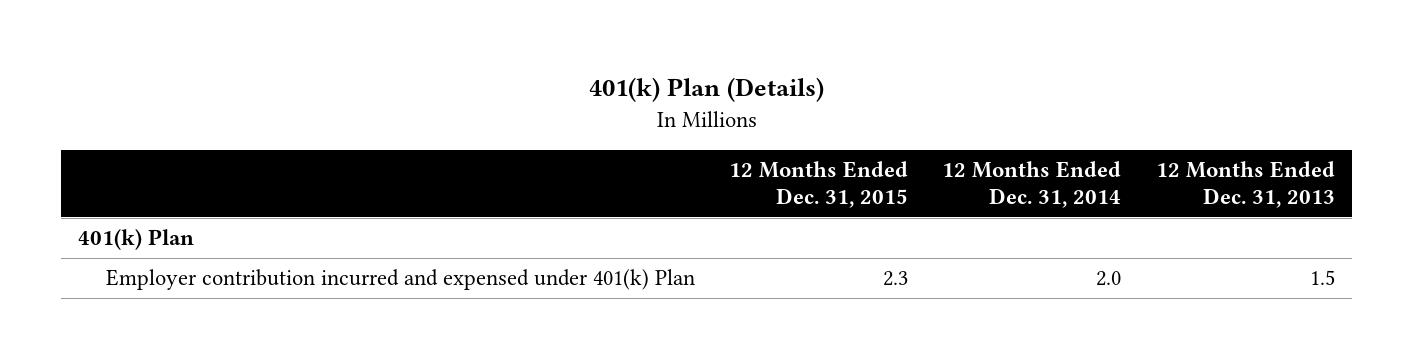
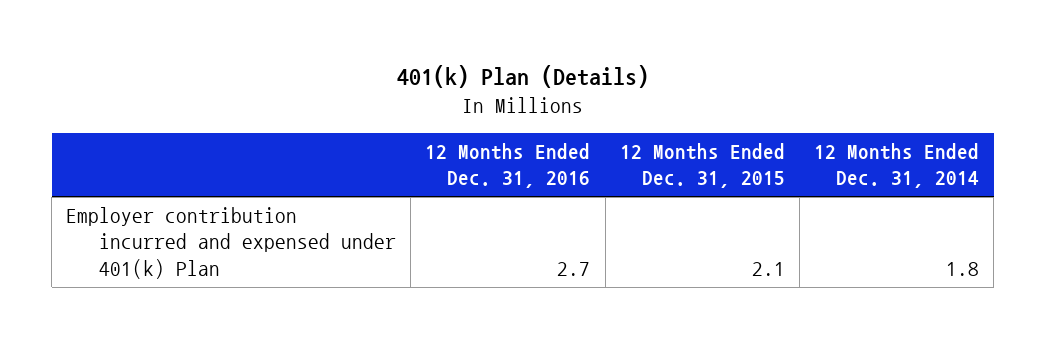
- | 12 Months Ended Dec. 31, 2015 | 12 Months Ended Dec. 31, 2014 | 12 Months Ended Dec. 31, 2013
+ | 12 Months Ended Dec. 31, 2016 | 12 Months Ended Dec. 31, 2015 | 12 Months Ended Dec. 31, 2014
- 401(k) Plan
- Employer contribution incurred and expensed under 401(k) Plan | 2.3 | 2.0 | 1.5
+ Employer contribution incurred and expensed under 401(k) Plan | 2.7 | 2.1 | 1.8

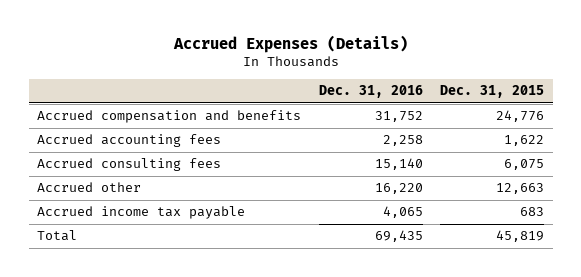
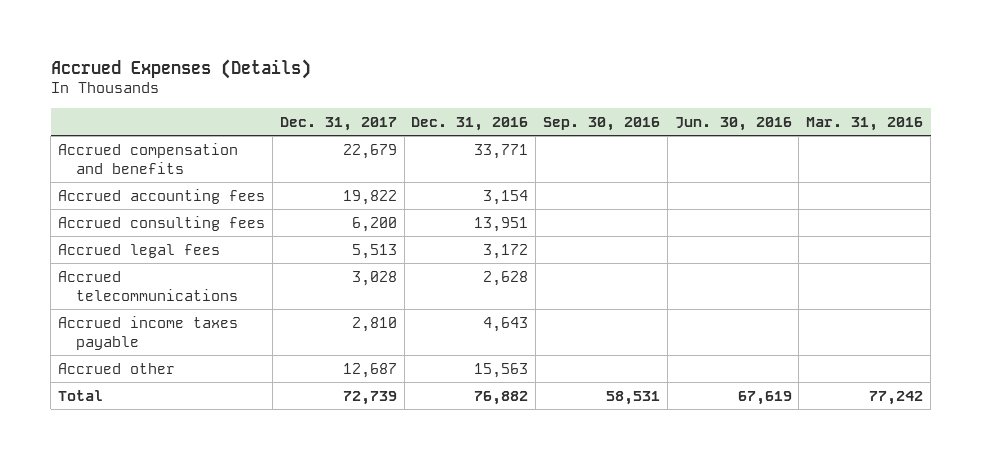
- | Dec. 31, 2016 | Dec. 31, 2015
+ | Dec. 31, 2017 | Dec. 31, 2016 | Sep. 30, 2016 | Jun. 30, 2016 | Mar. 31, 2016
- Accrued compensation and benefits | 31,752 | 24,776
- Accrued accounting fees | 2,258 | 1,622
- Accrued consulting fees | 15,140 | 6,075
- Accrued other | 16,220 | 12,663
- Accrued income tax payable | 4,065 | 683
- Total | 69,435 | 45,819
+ Accrued compensation and benefits | 22,679 | 33,771 | | |
+ Accrued accounting fees | 19,822 | 3,154 | | |
+ Accrued consulting fees | 6,200 | 13,951 | | |
+ Accrued legal fees | 5,513 | 3,172 | | |
+ Accrued telecommunications | 3,028 | 2,628 | | |
+ Accrued income taxes payable | 2,810 | 4,643 | | |
+ Accrued other | 12,687 | 15,563 | | |
+ Total | 72,739 | 76,882 | 58,531 | 67,619 | 77,242

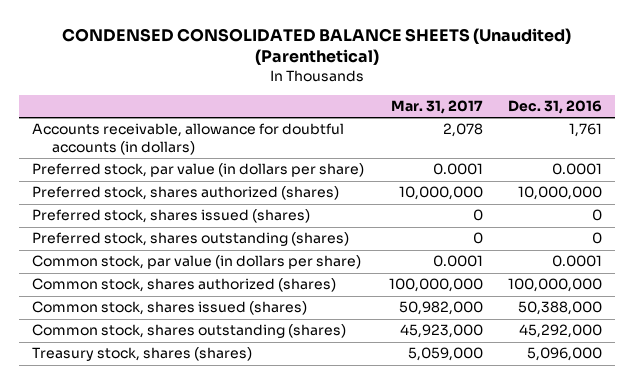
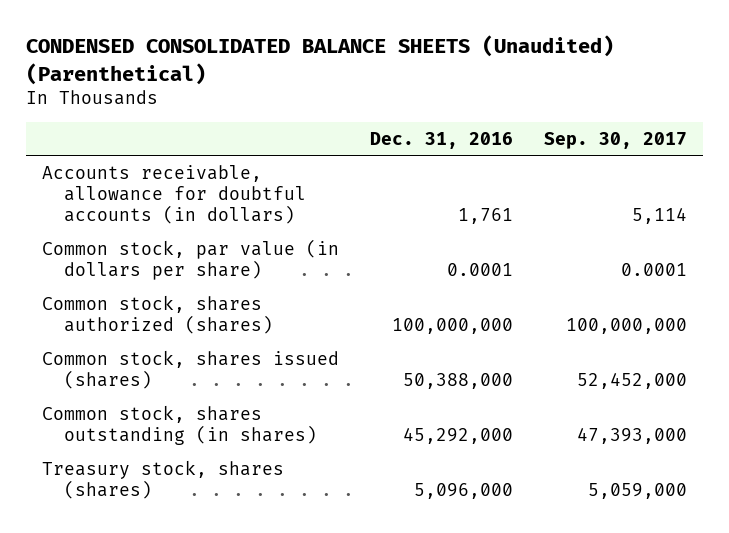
- | Mar. 31, 2017 | Dec. 31, 2016
+ | Dec. 31, 2016 | Sep. 30, 2017
- Preferred stock, par value (in dollars per share) | 0.0001 | 0.0001
- Preferred stock, shares authorized (shares) | 10,000,000 | 10,000,000
- Preferred stock, shares issued (shares) | 0 | 0
- Preferred stock, shares outstanding (shares) | 0 | 0
- Common stock, shares outstanding (shares) | 45,923,000 | 45,292,000
+ Common stock, shares outstanding (in shares) | 45,292,000 | 47,393,000

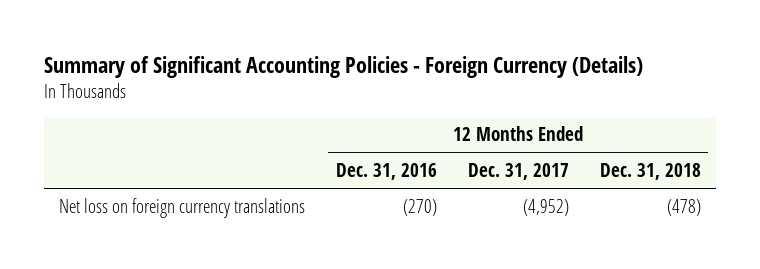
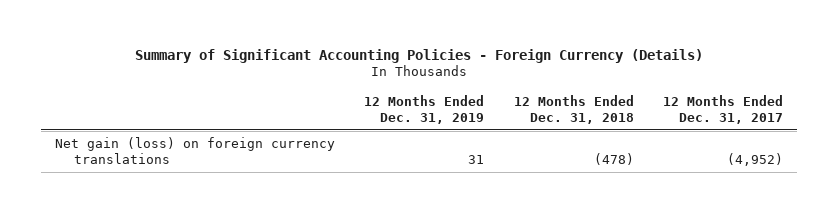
- | 12 Months Ended Dec. 31, 2016 | 12 Months Ended Dec. 31, 2017 | 12 Months Ended Dec. 31, 2018
+ | 12 Months Ended Dec. 31, 2019 | 12 Months Ended Dec. 31, 2018 | 12 Months Ended Dec. 31, 2017
- Net loss on foreign currency translations | (270) | (4,952) | (478)
+ Net gain (loss) on foreign currency translations | 31 | (478) | (4,952)

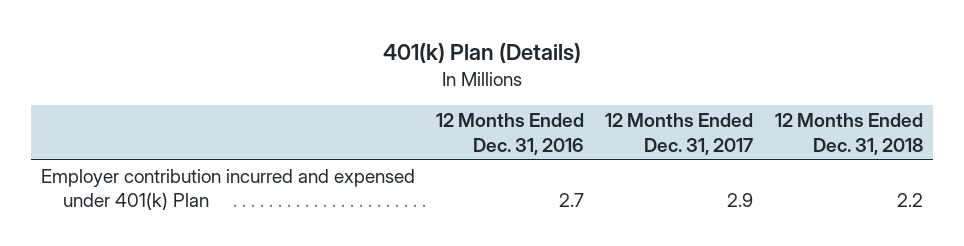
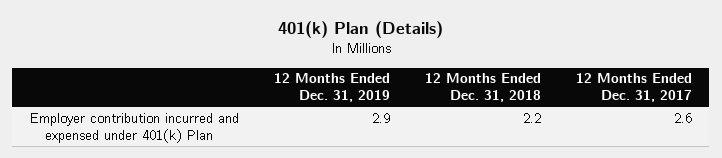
- | 12 Months Ended Dec. 31, 2016 | 12 Months Ended Dec. 31, 2017 | 12 Months Ended Dec. 31, 2018
+ | 12 Months Ended Dec. 31, 2019 | 12 Months Ended Dec. 31, 2018 | 12 Months Ended Dec. 31, 2017
- Employer contribution incurred and expensed under 401(k) Plan | 2.7 | 2.9 | 2.2
+ Employer contribution incurred and expensed under 401(k) Plan | 2.9 | 2.2 | 2.6

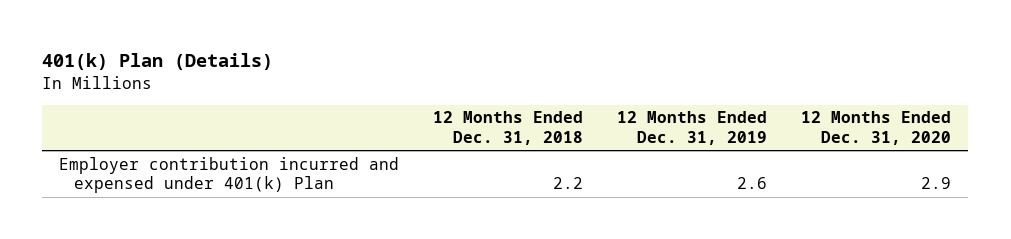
- | 12 Months Ended Dec. 31, 2019 | 12 Months Ended Dec. 31, 2018 | 12 Months Ended Dec. 31, 2017
+ | 12 Months Ended Dec. 31, 2018 | 12 Months Ended Dec. 31, 2019 | 12 Months Ended Dec. 31, 2020
- Employer contribution incurred and expensed under 401(k) Plan | 2.9 | 2.2 | 2.6
+ Employer contribution incurred and expensed under 401(k) Plan | 2.2 | 2.6 | 2.9

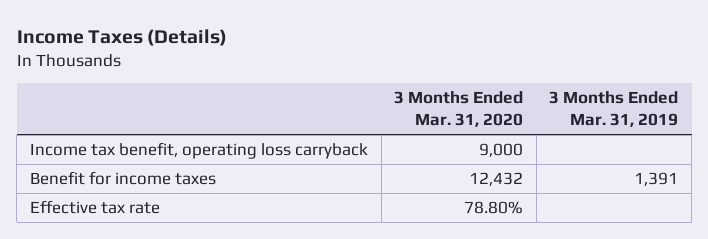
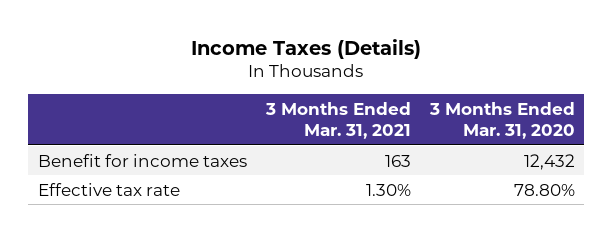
- | 3 Months Ended Mar. 31, 2020 | 3 Months Ended Mar. 31, 2019
+ | 3 Months Ended Mar. 31, 2021 | 3 Months Ended Mar. 31, 2020
- Income tax benefit, operating loss carryback | 9,000 |

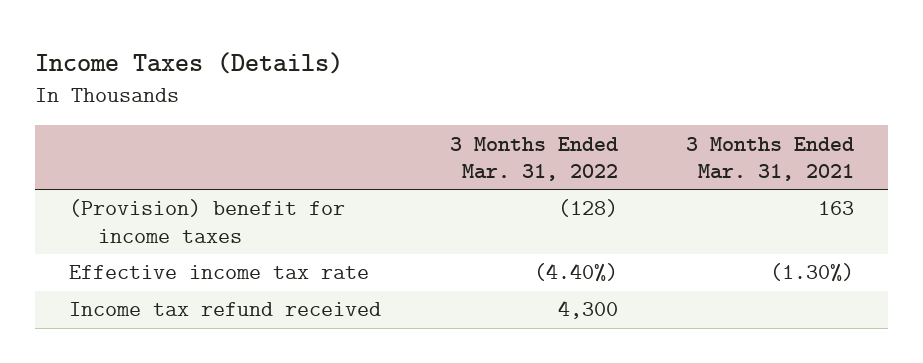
- | 3 Months Ended Mar. 31, 2021 | 3 Months Ended Mar. 31, 2020
+ | 3 Months Ended Mar. 31, 2022 | 3 Months Ended Mar. 31, 2021
- Benefit for income taxes | 163 | 12,432
- Effective tax rate | 1.30% | 78.80%
+ (Provision) benefit for income taxes | (128) | 163
+ Effective income tax rate | (4.40%) | (1.30%)
+ Income tax refund received | 4,300 |

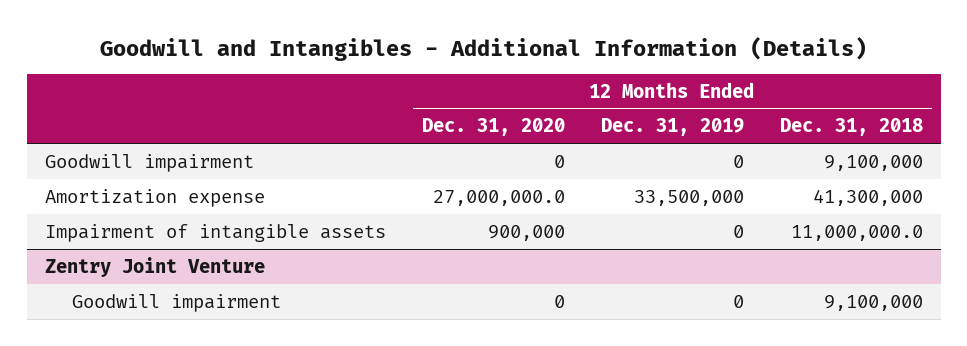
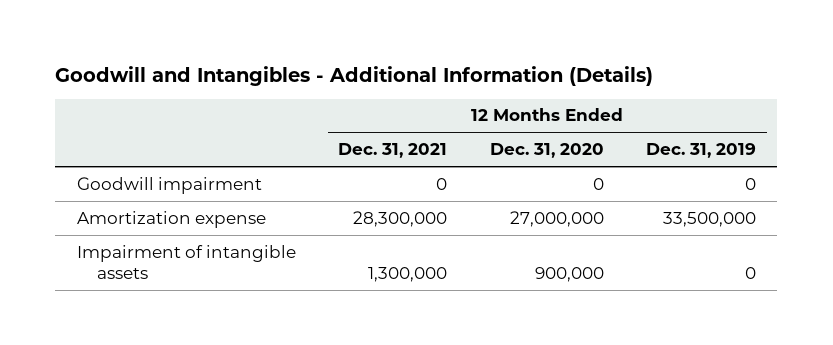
- | 12 Months Ended Dec. 31, 2020 | 12 Months Ended Dec. 31, 2019 | 12 Months Ended Dec. 31, 2018
+ | 12 Months Ended Dec. 31, 2021 | 12 Months Ended Dec. 31, 2020 | 12 Months Ended Dec. 31, 2019
- Amortization expense | 27,000,000.0 | 33,500,000 | 41,300,000
+ Amortization expense | 28,300,000 | 27,000,000 | 33,500,000
- Zentry Joint Venture
- Goodwill impairment | 0 | 0 | 9,100,000

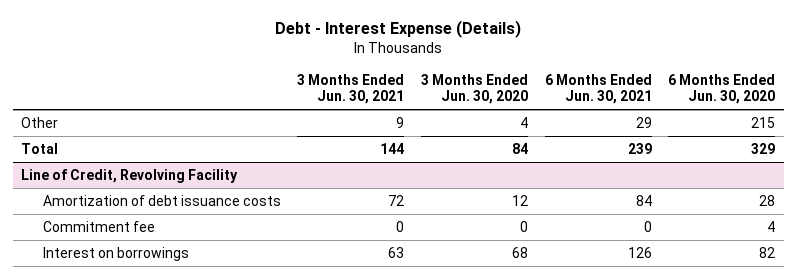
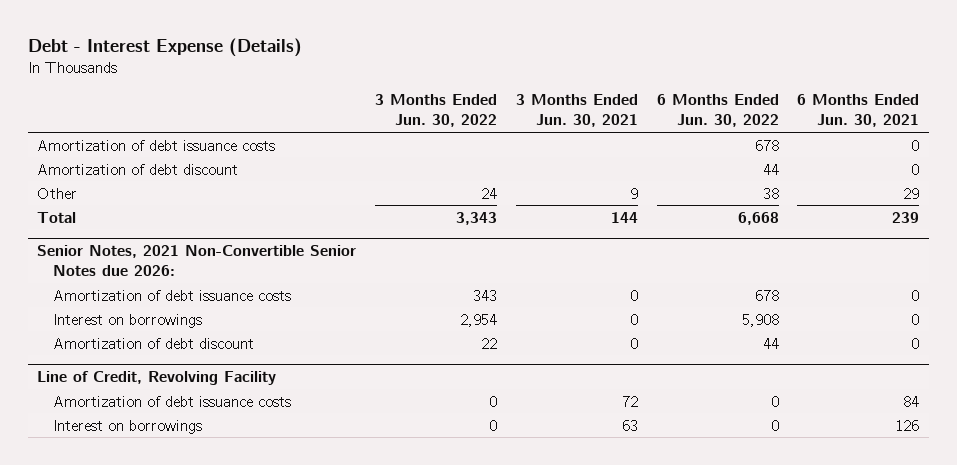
- | 3 Months Ended Jun. 30, 2021 | 3 Months Ended Jun. 30, 2020 | 6 Months Ended Jun. 30, 2021 | 6 Months Ended Jun. 30, 2020
+ | 3 Months Ended Jun. 30, 2022 | 3 Months Ended Jun. 30, 2021 | 6 Months Ended Jun. 30, 2022 | 6 Months Ended Jun. 30, 2021
+ Amortization of debt issuance costs | | | 678 | 0
+ Amortization of debt discount | | | 44 | 0
+ Senior Notes, 2021 Non-Convertible Senior Notes due 2026:
+ Amortization of debt issuance costs | 343 | 0 | 678 | 0
+ Interest on borrowings | 2,954 | 0 | 5,908 | 0
+ Amortization of debt discount | 22 | 0 | 44 | 0
@ Line of Credit, Revolving Facility
- Commitment fee | 0 | 0 | 0 | 4

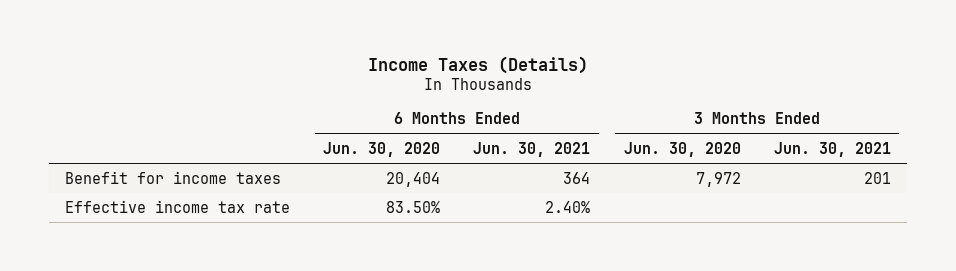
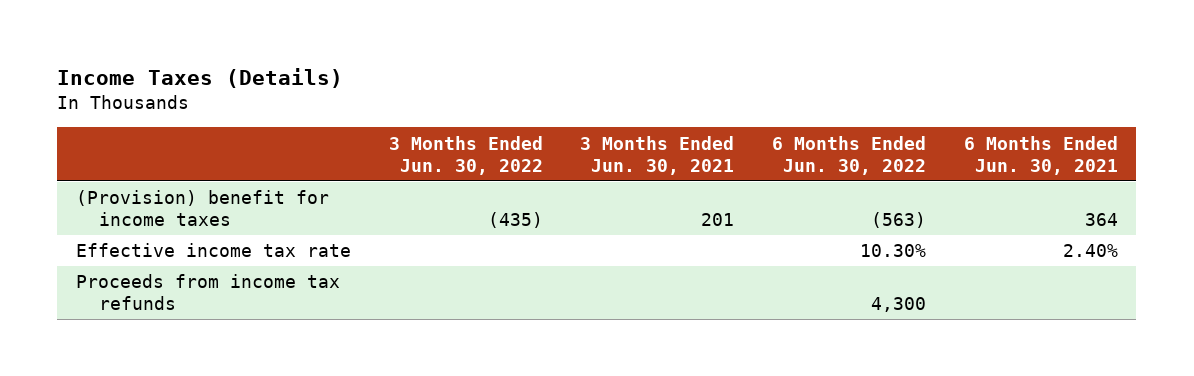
- | 6 Months Ended Jun. 30, 2020 | 6 Months Ended Jun. 30, 2021 | 3 Months Ended Jun. 30, 2020 | 3 Months Ended Jun. 30, 2021
+ | 3 Months Ended Jun. 30, 2022 | 3 Months Ended Jun. 30, 2021 | 6 Months Ended Jun. 30, 2022 | 6 Months Ended Jun. 30, 2021
- Benefit for income taxes | 20,404 | 364 | 7,972 | 201
+ (Provision) benefit for income taxes | (435) | 201 | (563) | 364
+ Proceeds from income tax refunds | | | 4,300 |

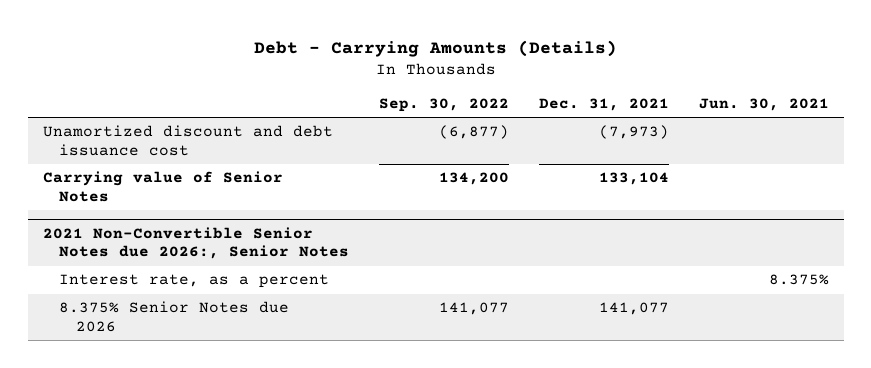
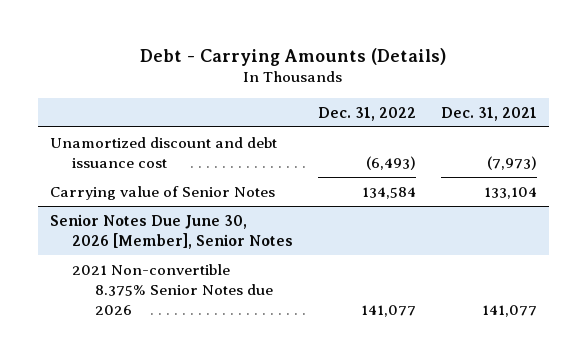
- | Sep. 30, 2022 | Dec. 31, 2021 | Jun. 30, 2021
+ | Dec. 31, 2022 | Dec. 31, 2021
- 2021 Non-Convertible Senior Notes due 2026:, Senior Notes
- Interest rate, as a percent | | | 8.375%
- 8.375% Senior Notes due 2026 | 141,077 | 141,077 |
+ Senior Notes Due June 30, 2026 [Member], Senior Notes
+ 2021 Non-convertible 8.375% Senior Notes due 2026 | 141,077 | 141,077

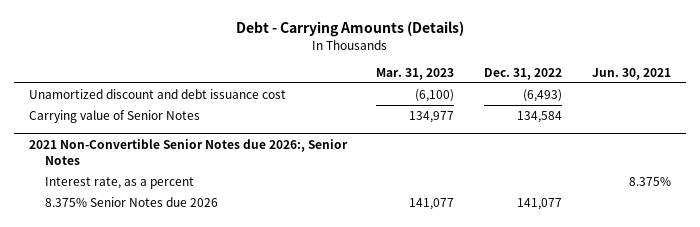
- | Dec. 31, 2022 | Dec. 31, 2021
+ | Mar. 31, 2023 | Dec. 31, 2022 | Jun. 30, 2021
- Senior Notes Due June 30, 2026 [Member], Senior Notes
- 2021 Non-convertible 8.375% Senior Notes due 2026 | 141,077 | 141,077
+ 2021 Non-Convertible Senior Notes due 2026:, Senior Notes
+ Interest rate, as a percent | | | 8.375%
+ 8.375% Senior Notes due 2026 | 141,077 | 141,077 |

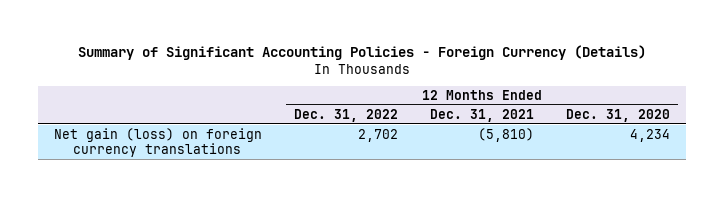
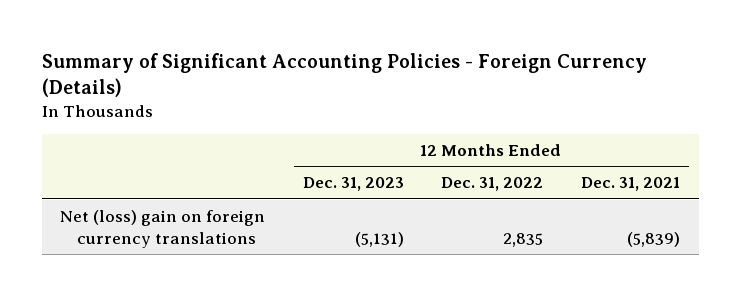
- | 12 Months Ended Dec. 31, 2022 | 12 Months Ended Dec. 31, 2021 | 12 Months Ended Dec. 31, 2020
+ | 12 Months Ended Dec. 31, 2023 | 12 Months Ended Dec. 31, 2022 | 12 Months Ended Dec. 31, 2021
- Net gain (loss) on foreign currency translations | 2,702 | (5,810) | 4,234
+ Net (loss) gain on foreign currency translations | (5,131) | 2,835 | (5,839)

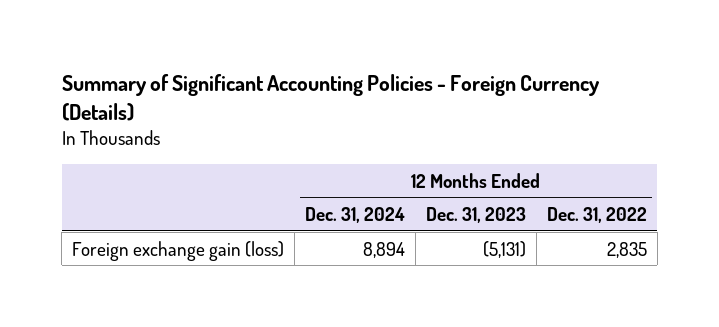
- | 12 Months Ended Dec. 31, 2023 | 12 Months Ended Dec. 31, 2022 | 12 Months Ended Dec. 31, 2021
+ | 12 Months Ended Dec. 31, 2024 | 12 Months Ended Dec. 31, 2023 | 12 Months Ended Dec. 31, 2022
- Net (loss) gain on foreign currency translations | (5,131) | 2,835 | (5,839)
+ Foreign exchange gain (loss) | 8,894 | (5,131) | 2,835

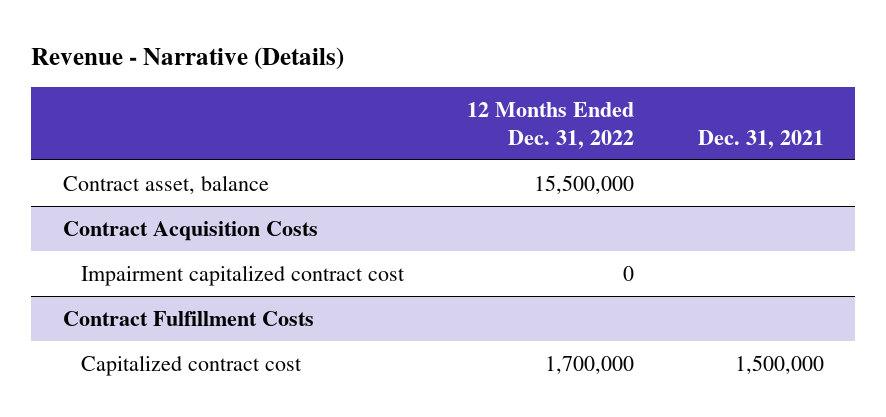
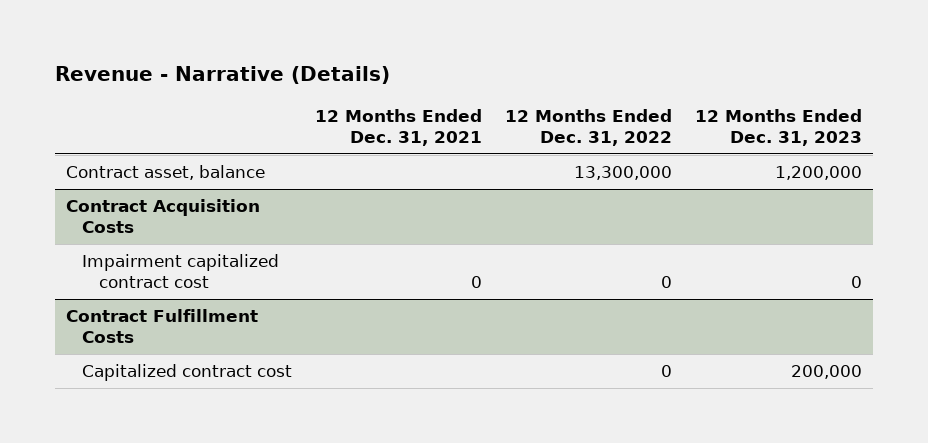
- | 12 Months Ended Dec. 31, 2022 | Dec. 31, 2021
+ | 12 Months Ended Dec. 31, 2021 | 12 Months Ended Dec. 31, 2022 | 12 Months Ended Dec. 31, 2023
- Contract asset, balance | 15,500,000 |
+ Contract asset, balance | | 13,300,000 | 1,200,000
@ Contract Fulfillment Costs
- Capitalized contract cost | 1,700,000 | 1,500,000
+ Capitalized contract cost | | 0 | 200,000

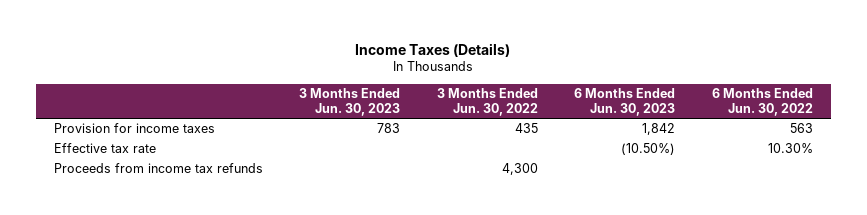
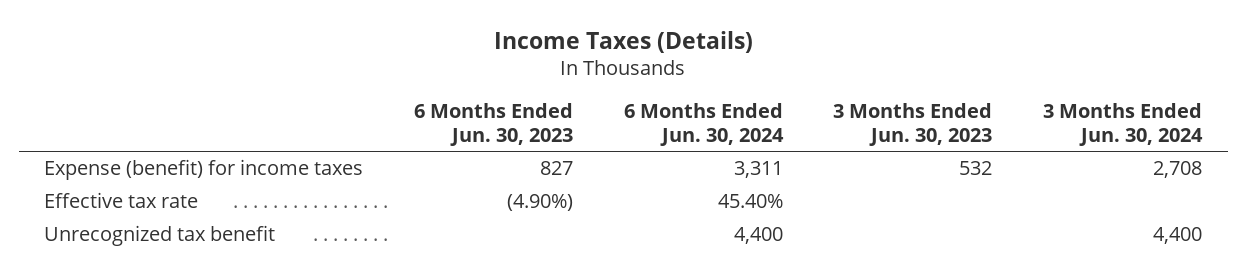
- | 3 Months Ended Jun. 30, 2023 | 3 Months Ended Jun. 30, 2022 | 6 Months Ended Jun. 30, 2023 | 6 Months Ended Jun. 30, 2022
+ | 6 Months Ended Jun. 30, 2023 | 6 Months Ended Jun. 30, 2024 | 3 Months Ended Jun. 30, 2023 | 3 Months Ended Jun. 30, 2024
- Provision for income taxes | 783 | 435 | 1,842 | 563
- Effective tax rate | | | (10.50%) | 10.30%
- Proceeds from income tax refunds | | 4,300 | |
+ Expense (benefit) for income taxes | 827 | 3,311 | 532 | 2,708
+ Effective tax rate | (4.90%) | 45.40% | |
+ Unrecognized tax benefit | | 4,400 | | 4,400

